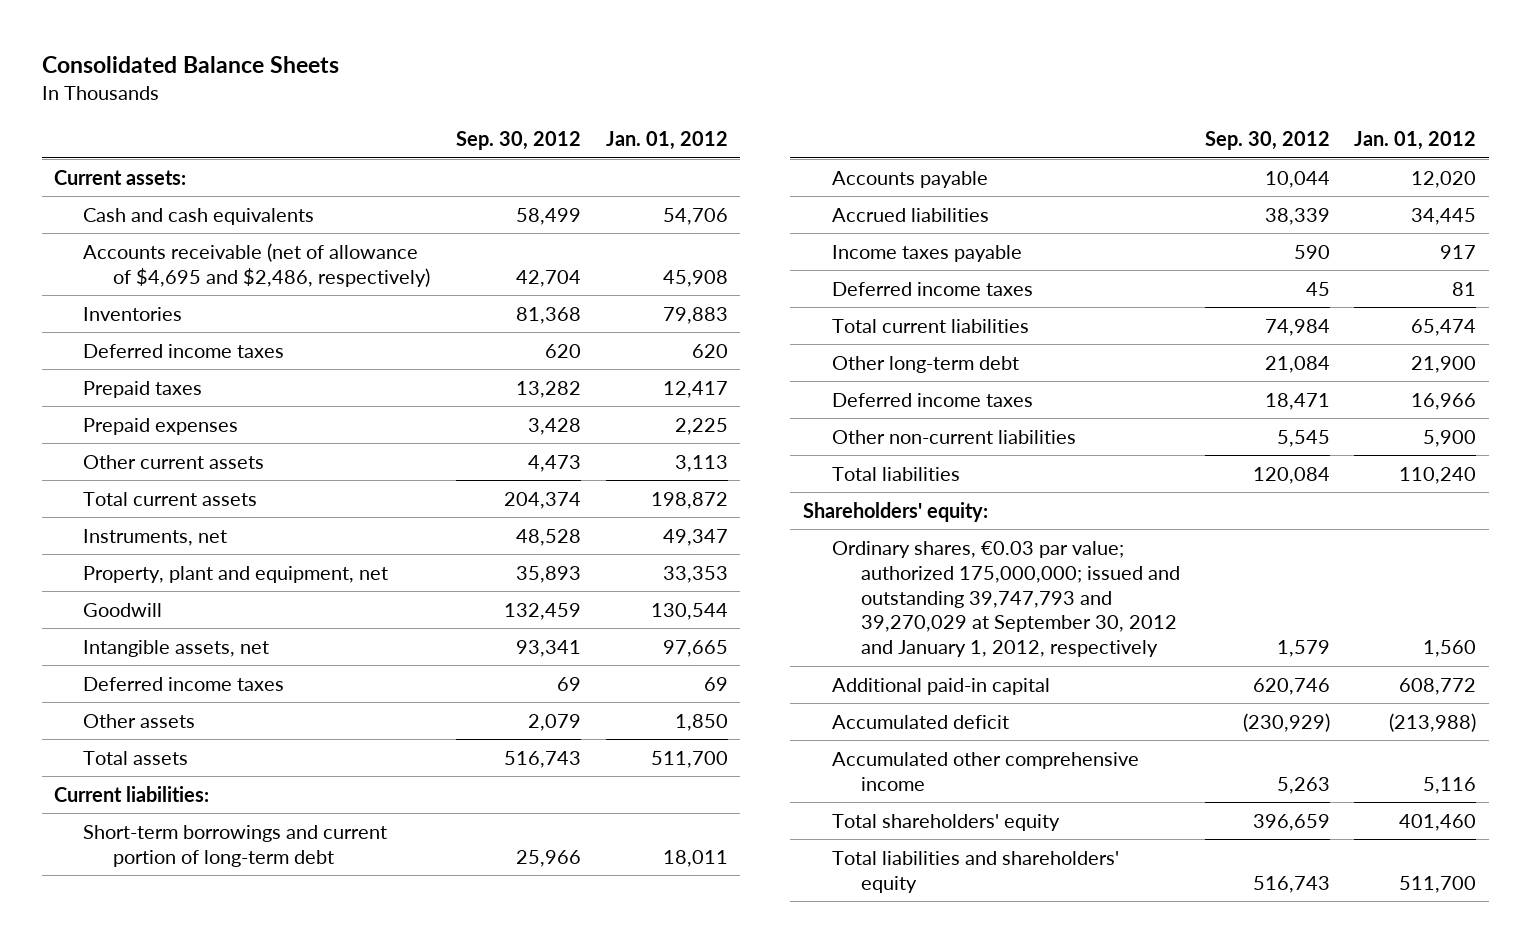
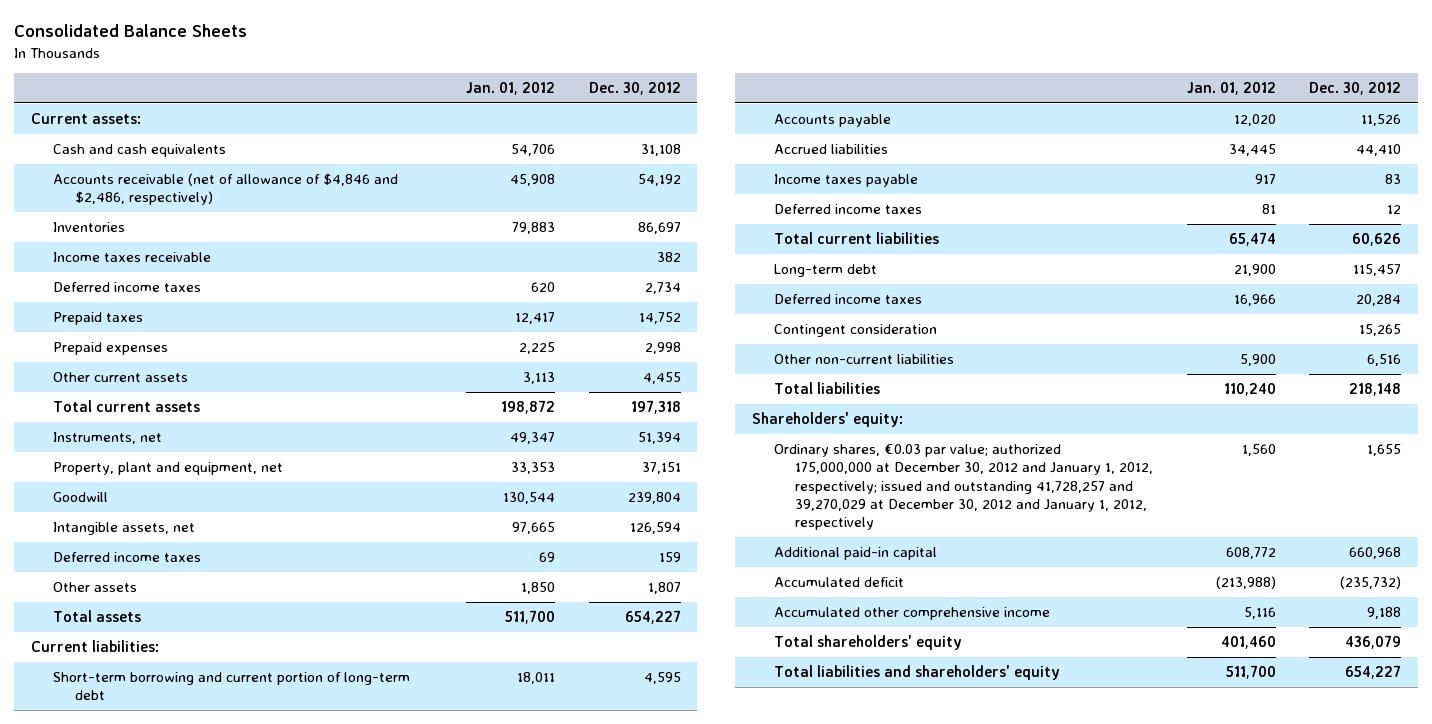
- | Sep. 30, 2012 | Jan. 01, 2012
+ | Jan. 01, 2012 | Dec. 30, 2012
- Accounts receivable (net of allowance of $4,695 and $2,486, respectively) | 42,704 | 45,908
+ Accounts receivable (net of allowance of $4,846 and $2,486, respectively) | 45,908 | 54,192
+ Income taxes receivable | | 382
- Short-term borrowings and current portion of long-term debt | 25,966 | 18,011
+ Short-term borrowing and current portion of long-term debt | 18,011 | 4,595
- Other long-term debt | 21,084 | 21,900
+ Long-term debt | 21,900 | 115,457
+ Contingent consideration | | 15,265
- Ordinary shares, €0.03 par value; authorized 175,000,000; issued and outstanding 39,747,793 and 39,270,029 at September 30, 2012 and January 1, 2012, respectively | 1,579 | 1,560
+ Ordinary shares, €0.03 par value; authorized 175,000,000 at December 30, 2012 and January 1, 2012, respectively; issued and outstanding 41,728,257 and 39,270,029 at December 30, 2012 and January 1, 2012, respectively | 1,560 | 1,655

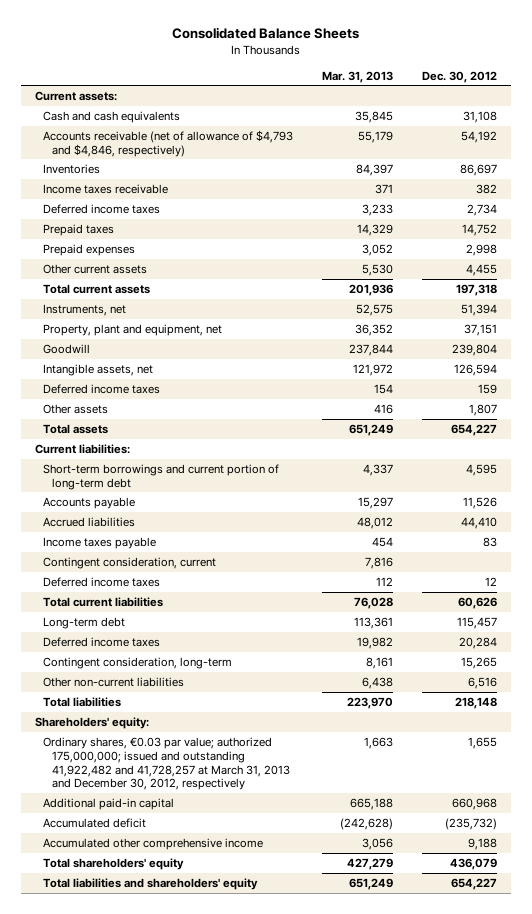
- | Jan. 01, 2012 | Dec. 30, 2012
+ | Mar. 31, 2013 | Dec. 30, 2012
- Accounts receivable (net of allowance of $4,846 and $2,486, respectively) | 45,908 | 54,192
+ Accounts receivable (net of allowance of $4,793 and $4,846, respectively) | 55,179 | 54,192
- Short-term borrowing and current portion of long-term debt | 18,011 | 4,595
+ Short-term borrowings and current portion of long-term debt | 4,337 | 4,595
+ Contingent consideration, current | 7,816 |
- Contingent consideration | | 15,265
+ Contingent consideration, long-term | 8,161 | 15,265
- Ordinary shares, €0.03 par value; authorized 175,000,000 at December 30, 2012 and January 1, 2012, respectively; issued and outstanding 41,728,257 and 39,270,029 at December 30, 2012 and January 1, 2012, respectively | 1,560 | 1,655
+ Ordinary shares, €0.03 par value; authorized 175,000,000; issued and outstanding 41,922,482 and 41,728,257 at March 31, 2013 and December 30, 2012, respectively | 1,663 | 1,655

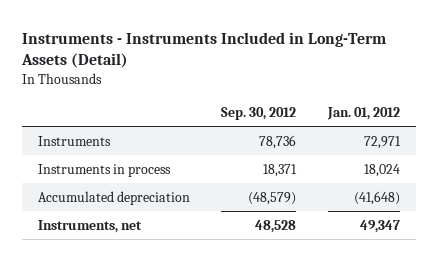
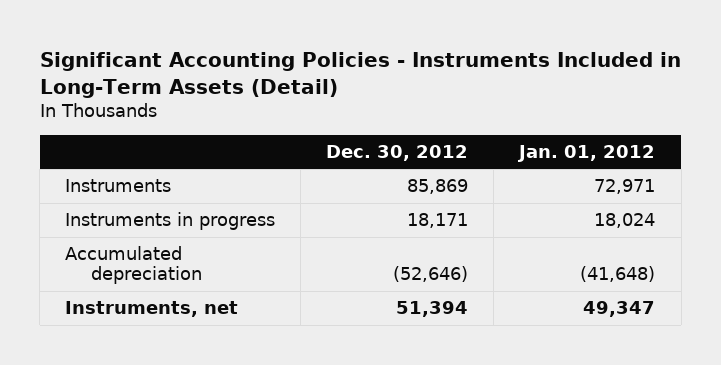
- Instruments - Instruments Included in Long-Term Assets (Detail)
+ Significant Accounting Policies - Instruments Included in Long-Term Assets (Detail)
- | Sep. 30, 2012 | Jan. 01, 2012
+ | Dec. 30, 2012 | Jan. 01, 2012
- Instruments in process | 18,371 | 18,024
+ Instruments in progress | 18,171 | 18,024

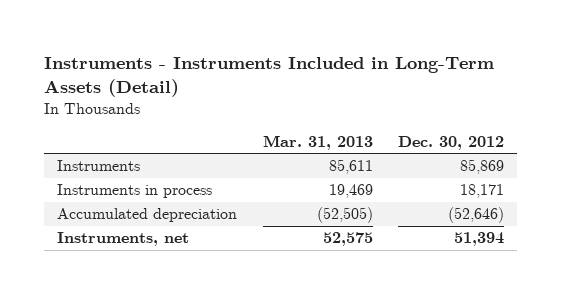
- Significant Accounting Policies - Instruments Included in Long-Term Assets (Detail)
+ Instruments - Instruments Included in Long-Term Assets (Detail)
- | Dec. 30, 2012 | Jan. 01, 2012
+ | Mar. 31, 2013 | Dec. 30, 2012
- Instruments in progress | 18,171 | 18,024
+ Instruments in process | 19,469 | 18,171

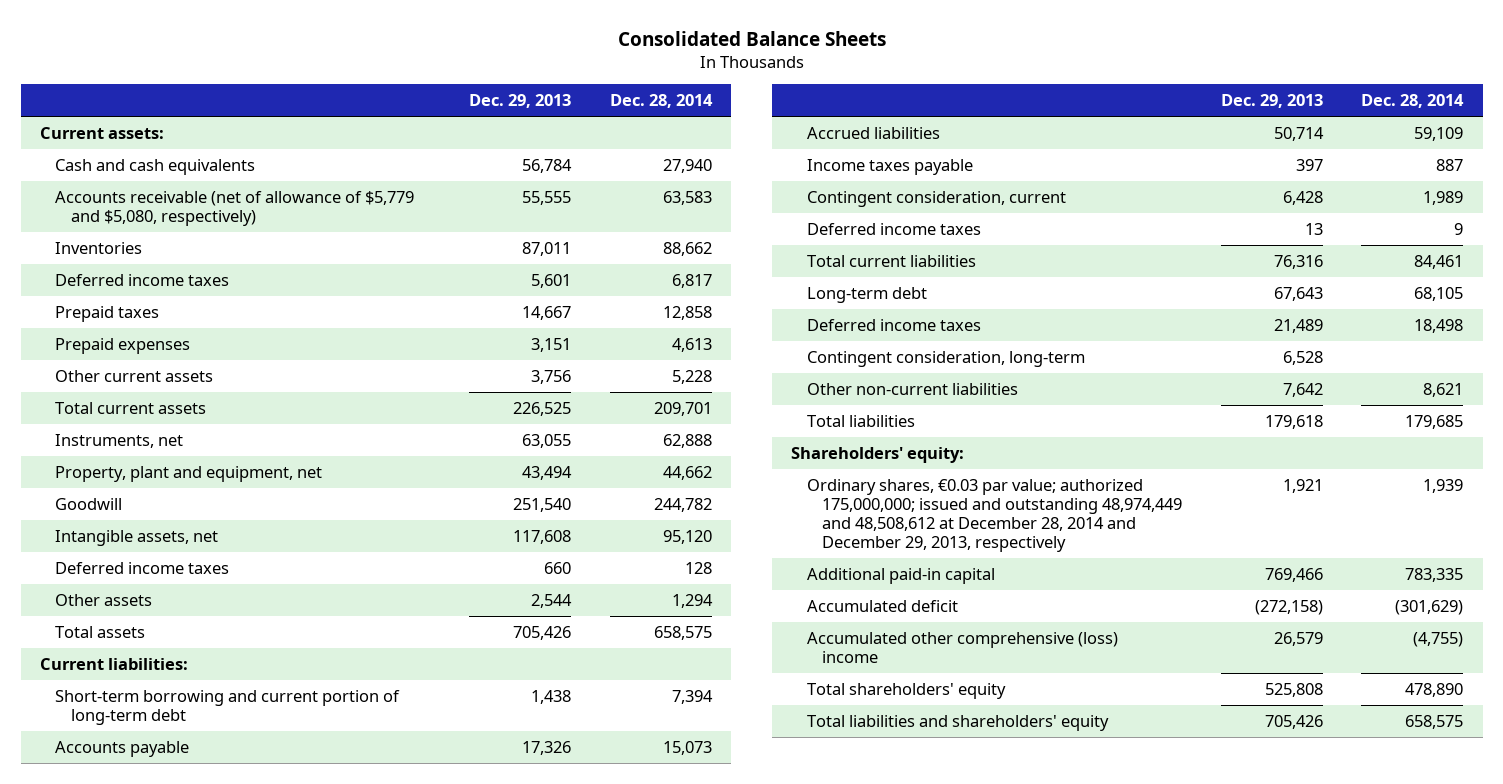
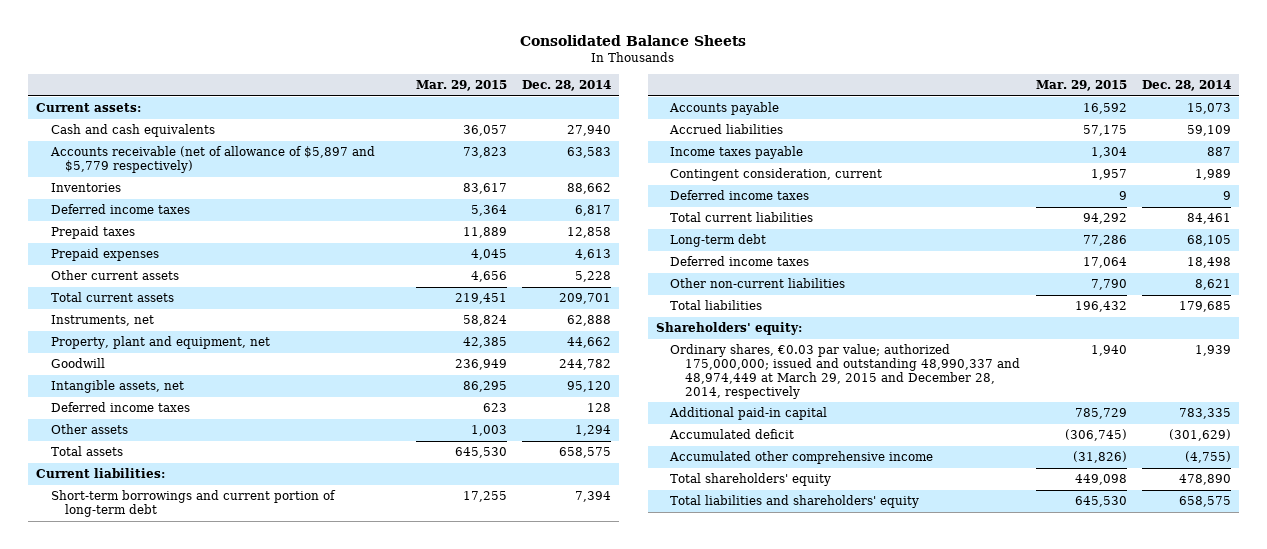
- | Dec. 29, 2013 | Dec. 28, 2014
+ | Mar. 29, 2015 | Dec. 28, 2014
- Accounts receivable (net of allowance of $5,779 and $5,080, respectively) | 55,555 | 63,583
+ Accounts receivable (net of allowance of $5,897 and $5,779 respectively) | 73,823 | 63,583
- Short-term borrowing and current portion of long-term debt | 1,438 | 7,394
+ Short-term borrowings and current portion of long-term debt | 17,255 | 7,394
- Contingent consideration, long-term | 6,528 |
- Ordinary shares, €0.03 par value; authorized 175,000,000; issued and outstanding 48,974,449 and 48,508,612 at December 28, 2014 and December 29, 2013, respectively | 1,921 | 1,939
+ Ordinary shares, €0.03 par value; authorized 175,000,000; issued and outstanding 48,990,337 and 48,974,449 at March 29, 2015 and December 28, 2014, respectively | 1,940 | 1,939
- Accumulated other comprehensive (loss) income | 26,579 | (4,755)
+ Accumulated other comprehensive income | (31,826) | (4,755)

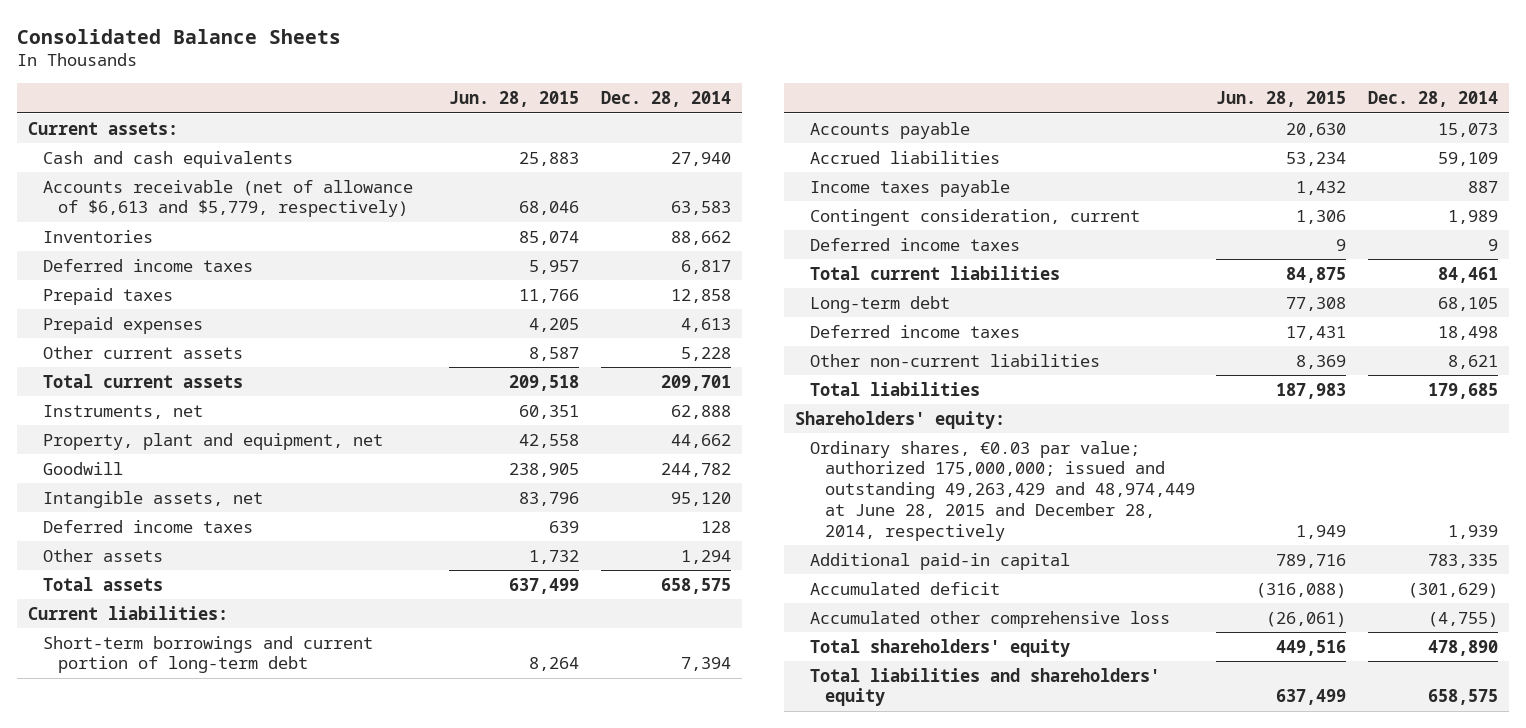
- | Mar. 29, 2015 | Dec. 28, 2014
+ | Jun. 28, 2015 | Dec. 28, 2014
- Accounts receivable (net of allowance of $5,897 and $5,779 respectively) | 73,823 | 63,583
+ Accounts receivable (net of allowance of $6,613 and $5,779, respectively) | 68,046 | 63,583
- Ordinary shares, €0.03 par value; authorized 175,000,000; issued and outstanding 48,990,337 and 48,974,449 at March 29, 2015 and December 28, 2014, respectively | 1,940 | 1,939
+ Ordinary shares, €0.03 par value; authorized 175,000,000; issued and outstanding 49,263,429 and 48,974,449 at June 28, 2015 and December 28, 2014, respectively | 1,949 | 1,939
- Accumulated other comprehensive income | (31,826) | (4,755)
+ Accumulated other comprehensive loss | (26,061) | (4,755)

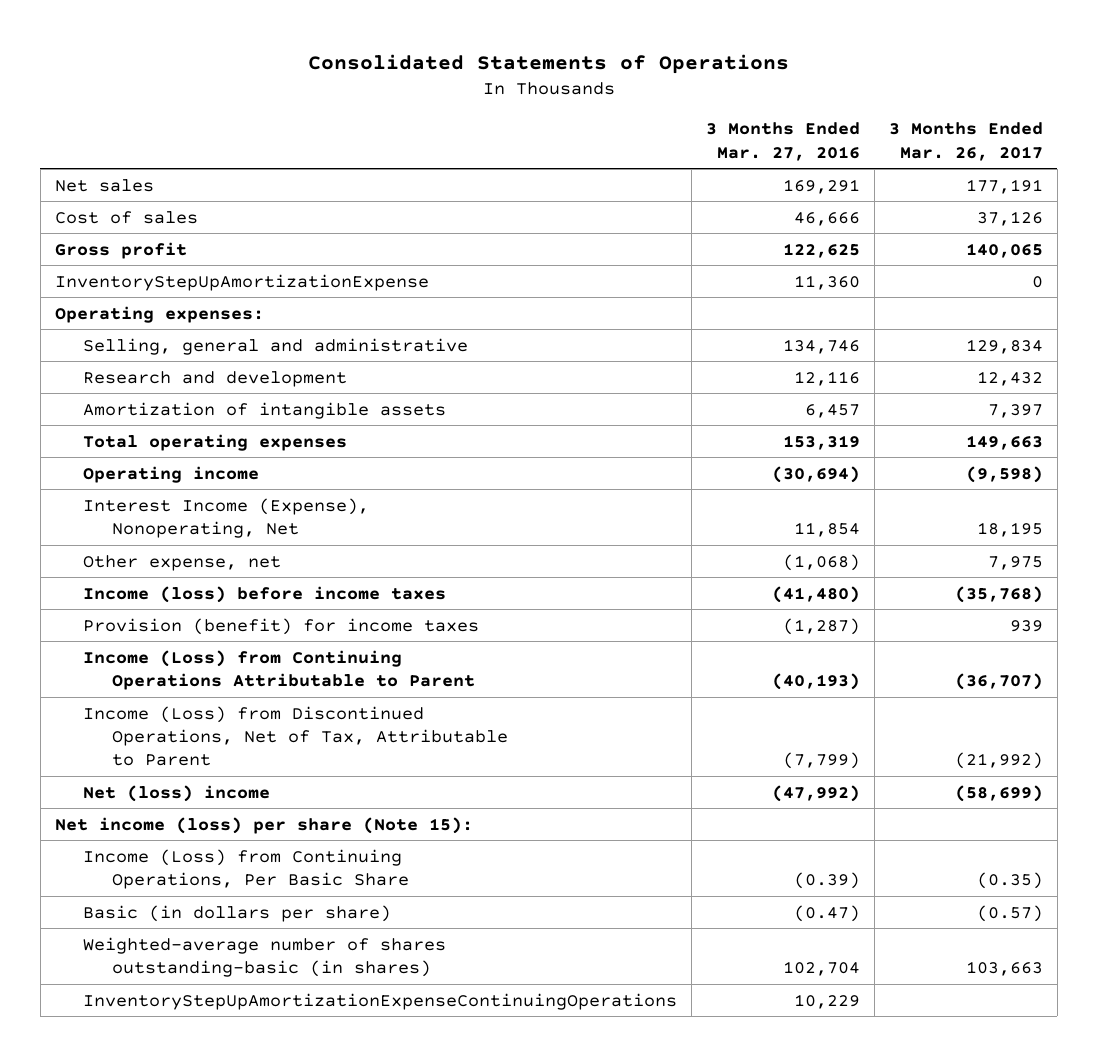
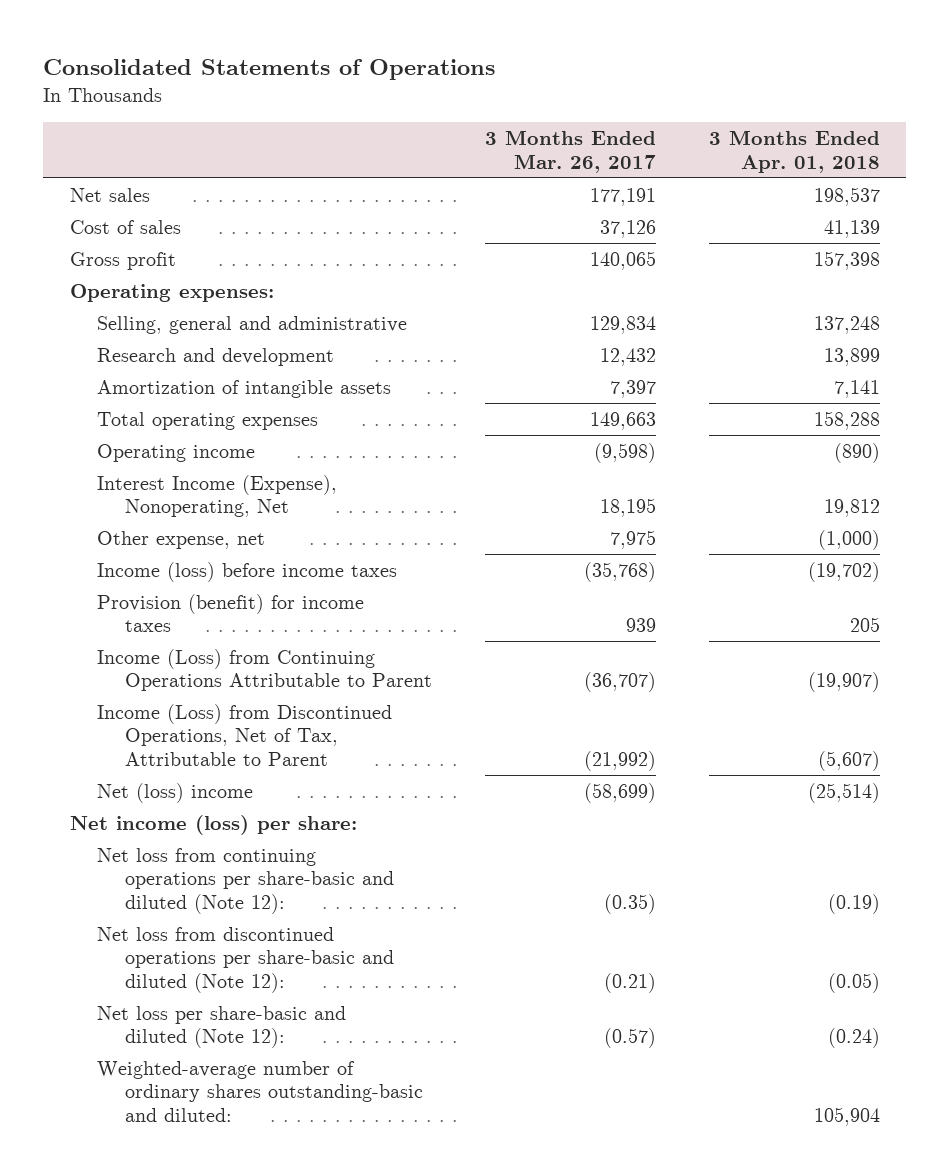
- | 3 Months Ended Mar. 27, 2016 | 3 Months Ended Mar. 26, 2017
+ | 3 Months Ended Mar. 26, 2017 | 3 Months Ended Apr. 01, 2018
- InventoryStepUpAmortizationExpense | 11,360 | 0
- Net income (loss) per share (Note 15):
- Income (Loss) from Continuing Operations, Per Basic Share | (0.39) | (0.35)
- Basic (in dollars per share) | (0.47) | (0.57)
- Weighted-average number of shares outstanding-basic (in shares) | 102,704 | 103,663
- InventoryStepUpAmortizationExpenseContinuingOperations | 10,229 |
+ Net income (loss) per share:
+ Net loss from continuing operations per share-basic and diluted (Note 12): | (0.35) | (0.19)
+ Net loss from discontinued operations per share-basic and diluted (Note 12): | (0.21) | (0.05)
+ Net loss per share-basic and diluted (Note 12): | (0.57) | (0.24)
+ Weighted-average number of ordinary shares outstanding-basic and diluted: | | 105,904

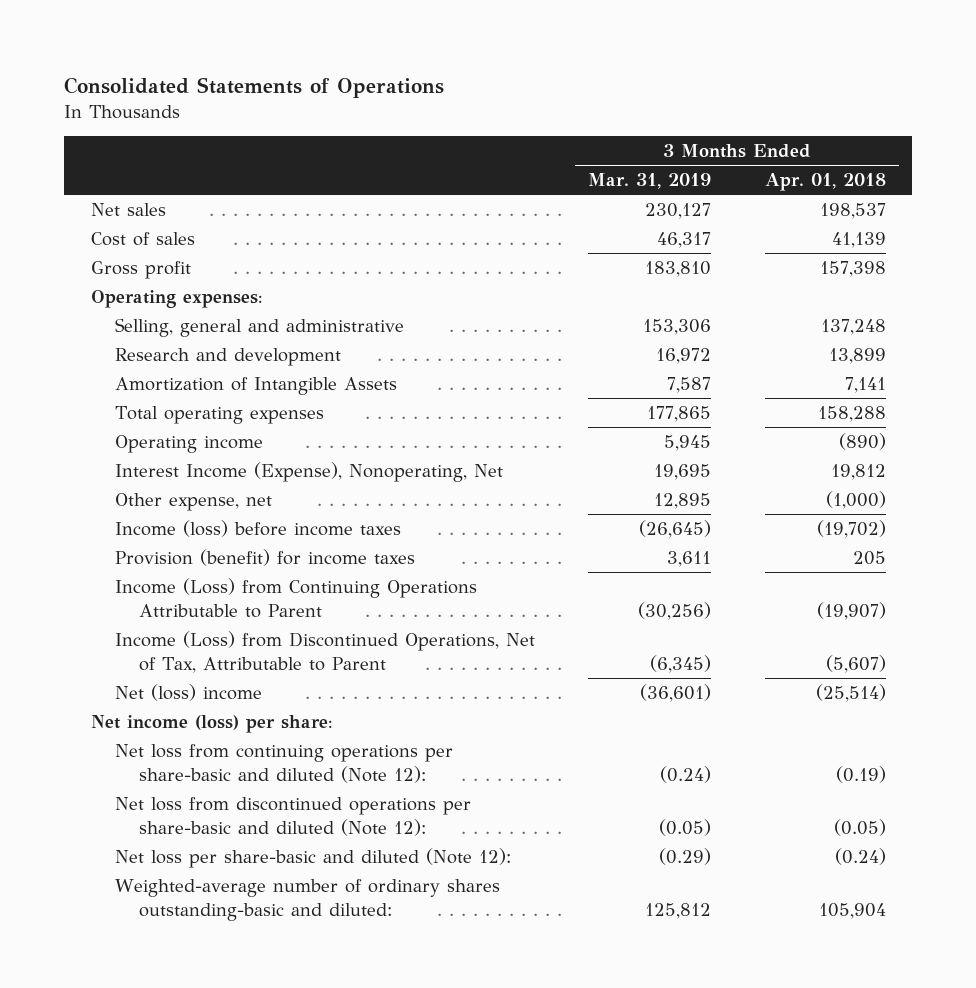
- | 3 Months Ended Mar. 26, 2017 | 3 Months Ended Apr. 01, 2018
+ | 3 Months Ended Mar. 31, 2019 | 3 Months Ended Apr. 01, 2018
- Amortization of intangible assets | 7,397 | 7,141
+ Amortization of Intangible Assets | 7,587 | 7,141

